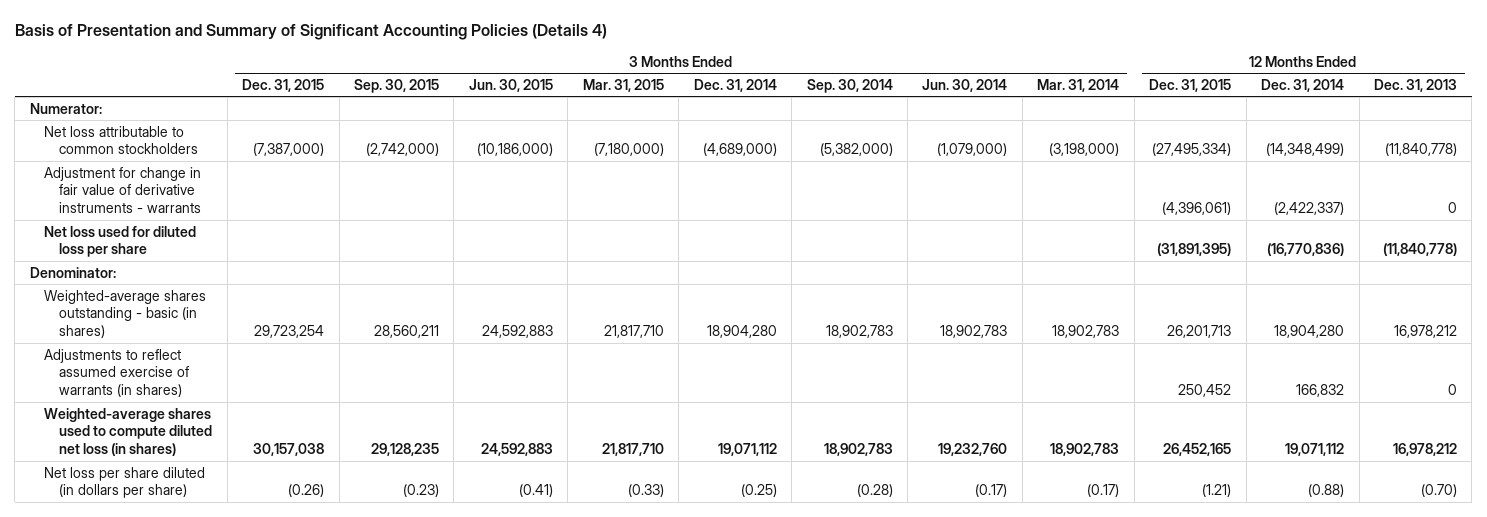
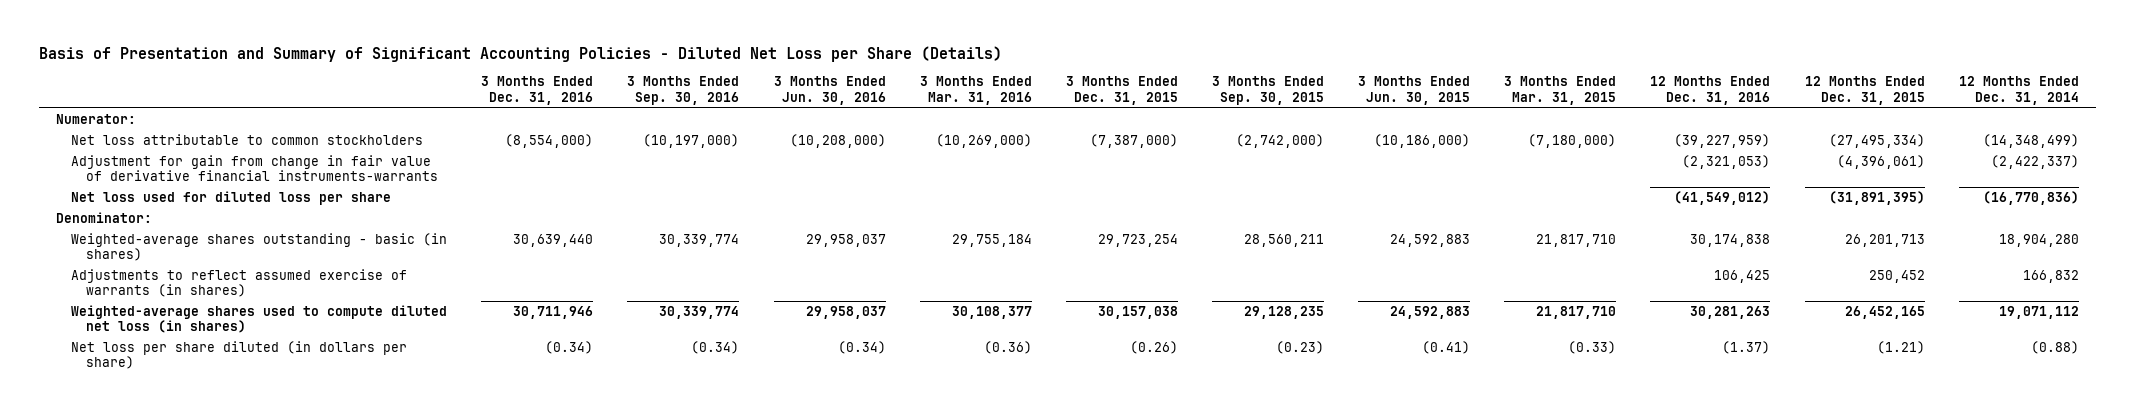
- Basis of Presentation and Summary of Significant Accounting Policies (Details 4)
+ Basis of Presentation and Summary of Significant Accounting Policies - Diluted Net Loss per Share (Details)
- | 3 Months Ended Dec. 31, 2015 | 3 Months Ended Sep. 30, 2015 | 3 Months Ended Jun. 30, 2015 | 3 Months Ended Mar. 31, 2015 | 3 Months Ended Dec. 31, 2014 | 3 Months Ended Sep. 30, 2014 | 3 Months Ended Jun. 30, 2014 | 3 Months Ended Mar. 31, 2014 | 12 Months Ended Dec. 31, 2015 | 12 Months Ended Dec. 31, 2014 | 12 Months Ended Dec. 31, 2013
+ | 3 Months Ended Dec. 31, 2016 | 3 Months Ended Sep. 30, 2016 | 3 Months Ended Jun. 30, 2016 | 3 Months Ended Mar. 31, 2016 | 3 Months Ended Dec. 31, 2015 | 3 Months Ended Sep. 30, 2015 | 3 Months Ended Jun. 30, 2015 | 3 Months Ended Mar. 31, 2015 | 12 Months Ended Dec. 31, 2016 | 12 Months Ended Dec. 31, 2015 | 12 Months Ended Dec. 31, 2014
- Adjustment for change in fair value of derivative instruments - warrants | | | | | | | | | (4,396,061) | (2,422,337) | 0
+ Adjustment for gain from change in fair value of derivative financial instruments-warrants | | | | | | | | | (2,321,053) | (4,396,061) | (2,422,337)

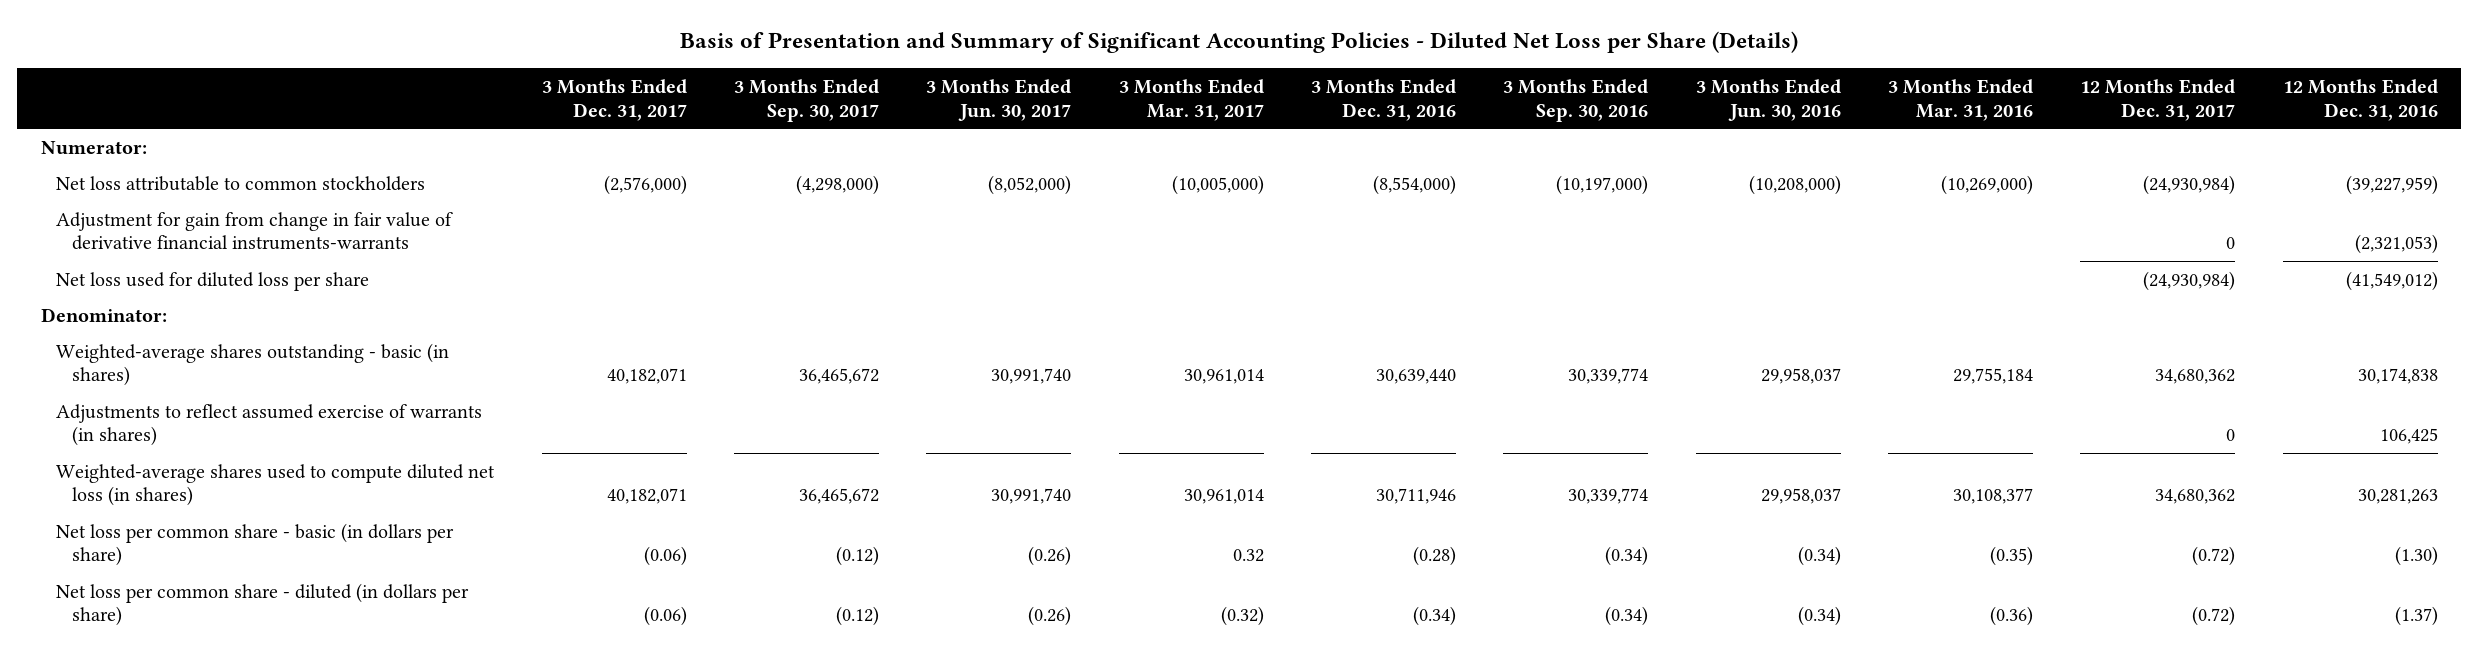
- | 3 Months Ended Dec. 31, 2016 | 3 Months Ended Sep. 30, 2016 | 3 Months Ended Jun. 30, 2016 | 3 Months Ended Mar. 31, 2016 | 3 Months Ended Dec. 31, 2015 | 3 Months Ended Sep. 30, 2015 | 3 Months Ended Jun. 30, 2015 | 3 Months Ended Mar. 31, 2015 | 12 Months Ended Dec. 31, 2016 | 12 Months Ended Dec. 31, 2015 | 12 Months Ended Dec. 31, 2014
+ | 3 Months Ended Dec. 31, 2017 | 3 Months Ended Sep. 30, 2017 | 3 Months Ended Jun. 30, 2017 | 3 Months Ended Mar. 31, 2017 | 3 Months Ended Dec. 31, 2016 | 3 Months Ended Sep. 30, 2016 | 3 Months Ended Jun. 30, 2016 | 3 Months Ended Mar. 31, 2016 | 12 Months Ended Dec. 31, 2017 | 12 Months Ended Dec. 31, 2016
- Net loss per share diluted (in dollars per share) | (0.34) | (0.34) | (0.34) | (0.36) | (0.26) | (0.23) | (0.41) | (0.33) | (1.37) | (1.21) | (0.88)
+ Net loss per common share - basic (in dollars per share) | (0.06) | (0.12) | (0.26) | 0.32 | (0.28) | (0.34) | (0.34) | (0.35) | (0.72) | (1.30)
+ Net loss per common share - diluted (in dollars per share) | (0.06) | (0.12) | (0.26) | (0.32) | (0.34) | (0.34) | (0.34) | (0.36) | (0.72) | (1.37)

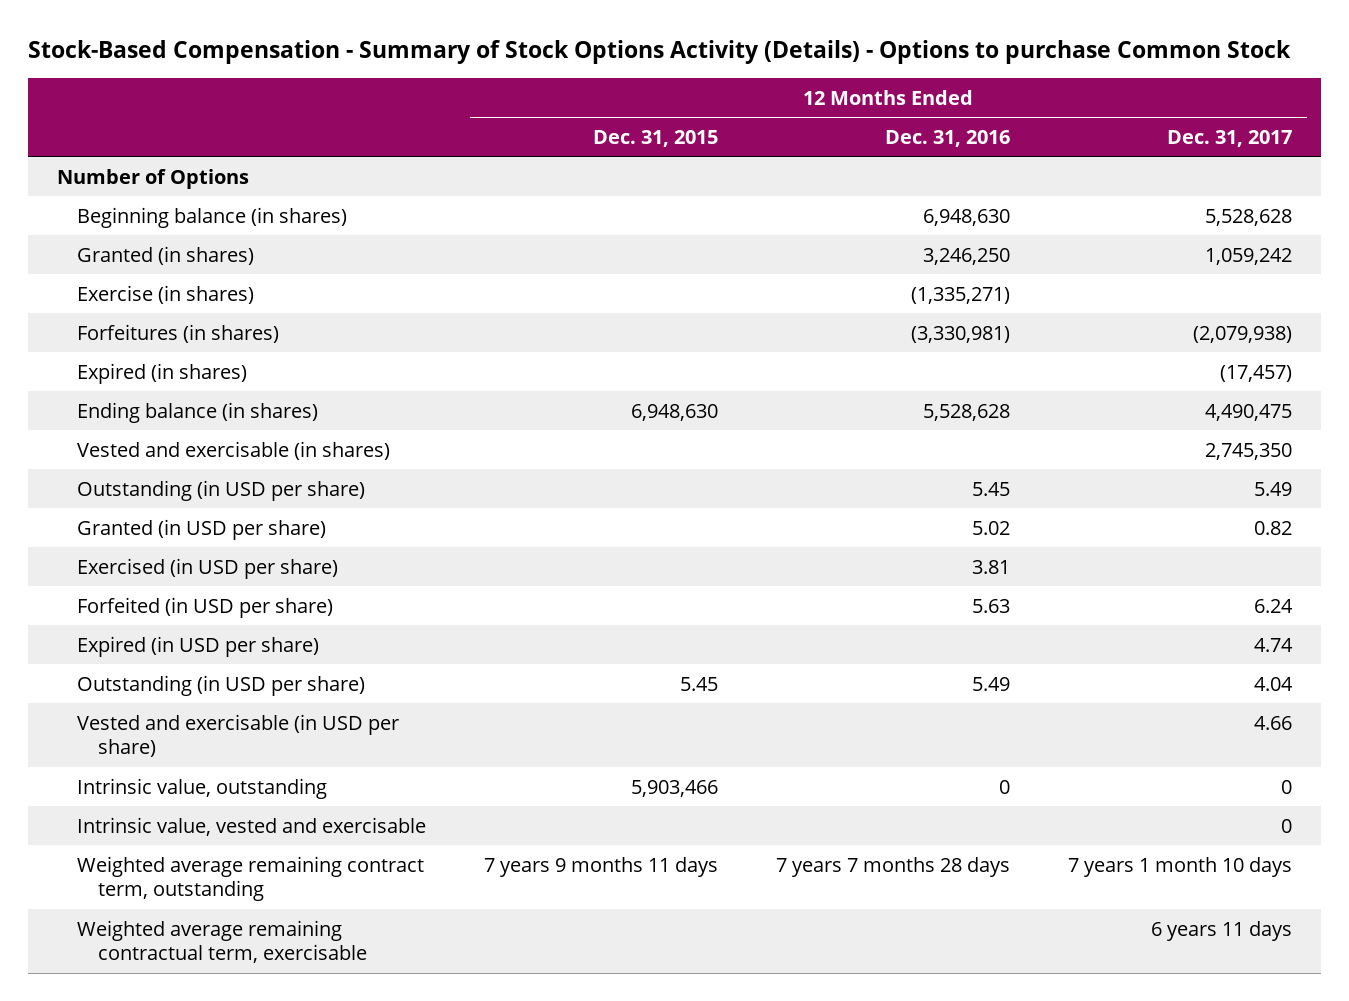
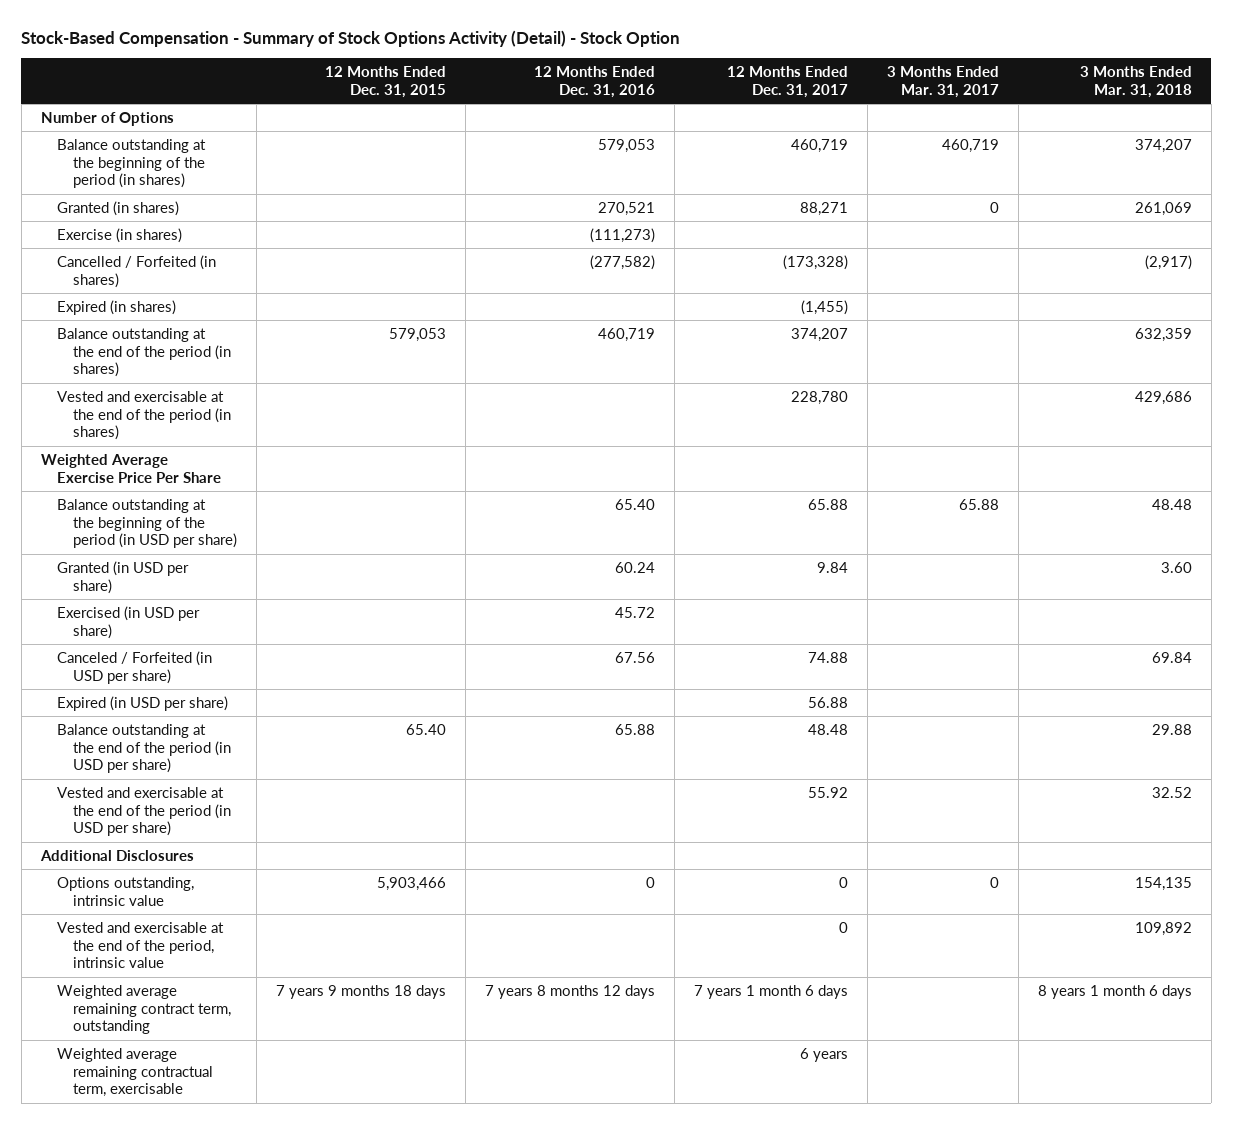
- Stock-Based Compensation - Summary of Stock Options Activity (Details) - Options to purchase Common Stock
+ Stock-Based Compensation - Summary of Stock Options Activity (Detail) - Stock Option
- | 12 Months Ended Dec. 31, 2015 | 12 Months Ended Dec. 31, 2016 | 12 Months Ended Dec. 31, 2017
+ | 12 Months Ended Dec. 31, 2015 | 12 Months Ended Dec. 31, 2016 | 12 Months Ended Dec. 31, 2017 | 3 Months Ended Mar. 31, 2017 | 3 Months Ended Mar. 31, 2018
- Beginning balance (in shares) | | 6,948,630 | 5,528,628
- Granted (in shares) | | 3,246,250 | 1,059,242
- Exercise (in shares) | | (1,335,271) |
- Forfeitures (in shares) | | (3,330,981) | (2,079,938)
- Expired (in shares) | | | (17,457)
- Ending balance (in shares) | 6,948,630 | 5,528,628 | 4,490,475
- Vested and exercisable (in shares) | | | 2,745,350
- Outstanding (in USD per share) | | 5.45 | 5.49
- Granted (in USD per share) | | 5.02 | 0.82
- Exercised (in USD per share) | | 3.81 |
- Forfeited (in USD per share) | | 5.63 | 6.24
- Expired (in USD per share) | | | 4.74
- Outstanding (in USD per share) | 5.45 | 5.49 | 4.04
- Vested and exercisable (in USD per share) | | | 4.66
- Intrinsic value, outstanding | 5,903,466 | 0 | 0
- Intrinsic value, vested and exercisable | | | 0
- Weighted average remaining contract term, outstanding | 7 years 9 months 11 days | 7 years 7 months 28 days | 7 years 1 month 10 days
- Weighted average remaining contractual term, exercisable | | | 6 years 11 days
+ Balance outstanding at the beginning of the period (in shares) | | 579,053 | 460,719 | 460,719 | 374,207
+ Granted (in shares) | | 270,521 | 88,271 | 0 | 261,069
+ Exercise (in shares) | | (111,273) | | |
+ Cancelled / Forfeited (in shares) | | (277,582) | (173,328) | | (2,917)
+ Expired (in shares) | | | (1,455) | |
+ Balance outstanding at the end of the period (in shares) | 579,053 | 460,719 | 374,207 | | 632,359
+ Vested and exercisable at the end of the period (in shares) | | | 228,780 | | 429,686
+ Weighted Average Exercise Price Per Share
+ Balance outstanding at the beginning of the period (in USD per share) | | 65.40 | 65.88 | 65.88 | 48.48
+ Granted (in USD per share) | | 60.24 | 9.84 | | 3.60
+ Exercised (in USD per share) | | 45.72 | | |
+ Canceled / Forfeited (in USD per share) | | 67.56 | 74.88 | | 69.84
+ Expired (in USD per share) | | | 56.88 | |
+ Balance outstanding at the end of the period (in USD per share) | 65.40 | 65.88 | 48.48 | | 29.88
+ Vested and exercisable at the end of the period (in USD per share) | | | 55.92 | | 32.52
+ Additional Disclosures
+ Options outstanding, intrinsic value | 5,903,466 | 0 | 0 | 0 | 154,135
+ Vested and exercisable at the end of the period, intrinsic value | | | 0 | | 109,892
+ Weighted average remaining contract term, outstanding | 7 years 9 months 18 days | 7 years 8 months 12 days | 7 years 1 month 6 days | | 8 years 1 month 6 days
+ Weighted average remaining contractual term, exercisable | | | 6 years | |

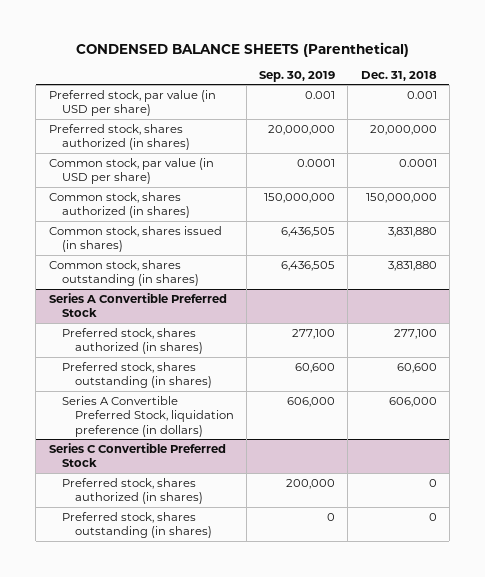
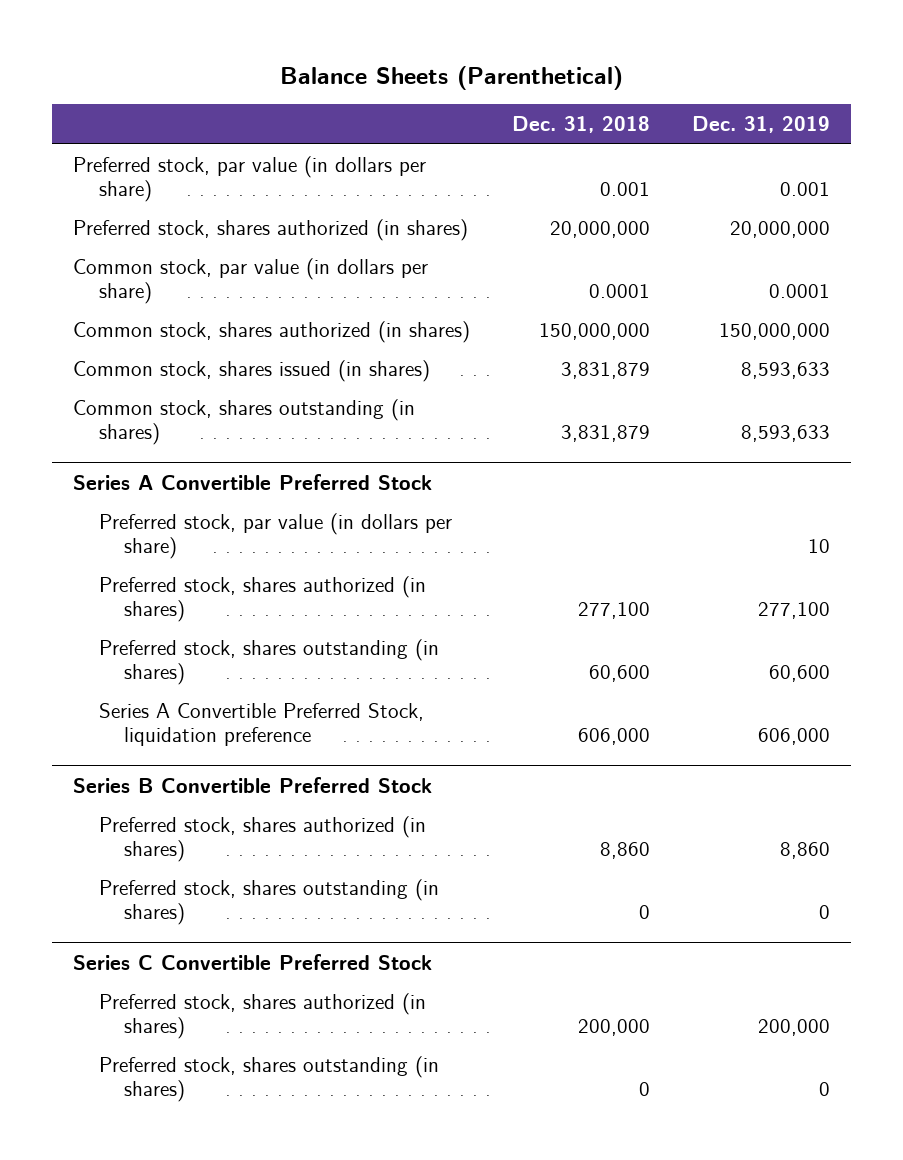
- CONDENSED BALANCE SHEETS (Parenthetical)
+ Balance Sheets (Parenthetical)
- | Sep. 30, 2019 | Dec. 31, 2018
+ | Dec. 31, 2018 | Dec. 31, 2019
- Preferred stock, par value (in USD per share) | 0.001 | 0.001
+ Preferred stock, par value (in dollars per share) | 0.001 | 0.001
- Common stock, par value (in USD per share) | 0.0001 | 0.0001
+ Common stock, par value (in dollars per share) | 0.0001 | 0.0001
- Common stock, shares issued (in shares) | 6,436,505 | 3,831,880
- Common stock, shares outstanding (in shares) | 6,436,505 | 3,831,880
+ Common stock, shares issued (in shares) | 3,831,879 | 8,593,633
+ Common stock, shares outstanding (in shares) | 3,831,879 | 8,593,633
@ Series A Convertible Preferred Stock
+ Preferred stock, par value (in dollars per share) | | 10
- Series A Convertible Preferred Stock, liquidation preference (in dollars) | 606,000 | 606,000
+ Series A Convertible Preferred Stock, liquidation preference | 606,000 | 606,000
+ Series B Convertible Preferred Stock
+ Preferred stock, shares authorized (in shares) | 8,860 | 8,860
+ Preferred stock, shares outstanding (in shares) | 0 | 0
@ Series C Convertible Preferred Stock
- Preferred stock, shares authorized (in shares) | 200,000 | 0
+ Preferred stock, shares authorized (in shares) | 200,000 | 200,000

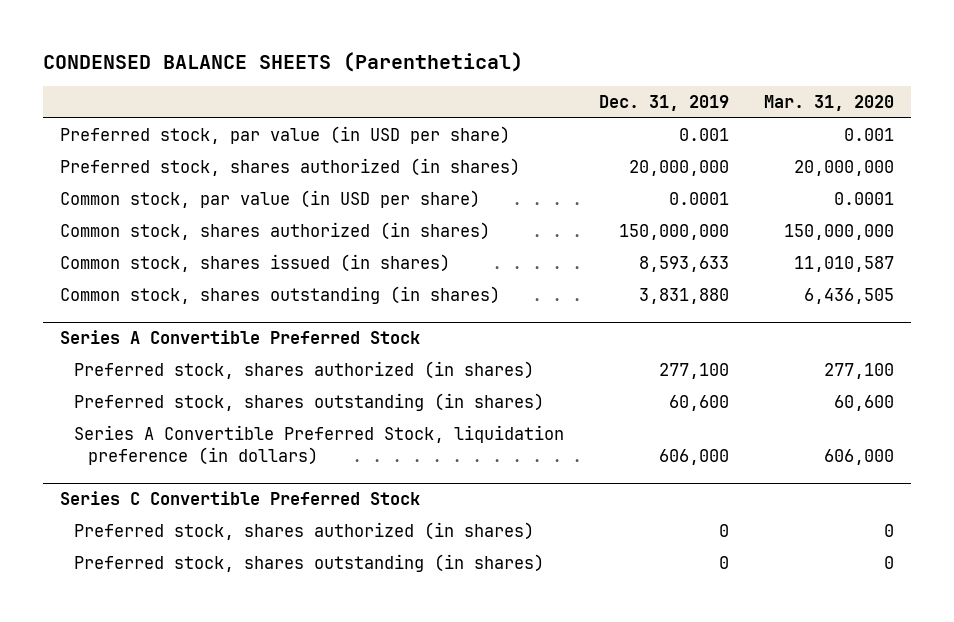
- Balance Sheets (Parenthetical)
+ CONDENSED BALANCE SHEETS (Parenthetical)
- | Dec. 31, 2018 | Dec. 31, 2019
+ | Dec. 31, 2019 | Mar. 31, 2020
- Preferred stock, par value (in dollars per share) | 0.001 | 0.001
+ Preferred stock, par value (in USD per share) | 0.001 | 0.001
- Common stock, par value (in dollars per share) | 0.0001 | 0.0001
+ Common stock, par value (in USD per share) | 0.0001 | 0.0001
- Common stock, shares outstanding (in shares) | 3,831,879 | 8,593,633
+ Common stock, shares outstanding (in shares) | 3,831,880 | 6,436,505
@ Series A Convertible Preferred Stock
- Preferred stock, par value (in dollars per share) | | 10
- Series A Convertible Preferred Stock, liquidation preference | 606,000 | 606,000
- Series B Convertible Preferred Stock
- Preferred stock, shares authorized (in shares) | 8,860 | 8,860
- Preferred stock, shares outstanding (in shares) | 0 | 0
@ Series A Convertible Preferred Stock
+ Series A Convertible Preferred Stock, liquidation preference (in dollars) | 606,000 | 606,000
@ Series C Convertible Preferred Stock
- Preferred stock, shares authorized (in shares) | 200,000 | 200,000
+ Preferred stock, shares authorized (in shares) | 0 | 0

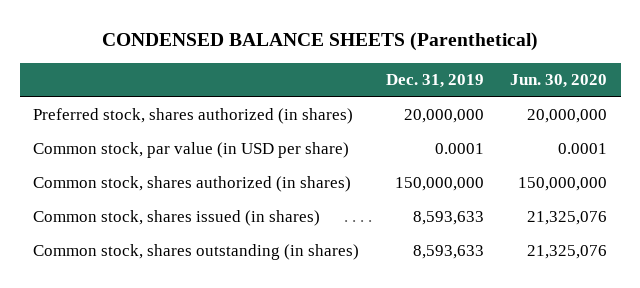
- | Dec. 31, 2019 | Mar. 31, 2020
+ | Dec. 31, 2019 | Jun. 30, 2020
- Preferred stock, par value (in USD per share) | 0.001 | 0.001
- Common stock, shares outstanding (in shares) | 3,831,880 | 6,436,505
- Series A Convertible Preferred Stock
- Preferred stock, shares authorized (in shares) | 277,100 | 277,100
- Preferred stock, shares outstanding (in shares) | 60,600 | 60,600
- Series A Convertible Preferred Stock, liquidation preference (in dollars) | 606,000 | 606,000
- Series C Convertible Preferred Stock
- Preferred stock, shares authorized (in shares) | 0 | 0
- Preferred stock, shares outstanding (in shares) | 0 | 0
+ Common stock, shares outstanding (in shares) | 8,593,633 | 21,325,076

